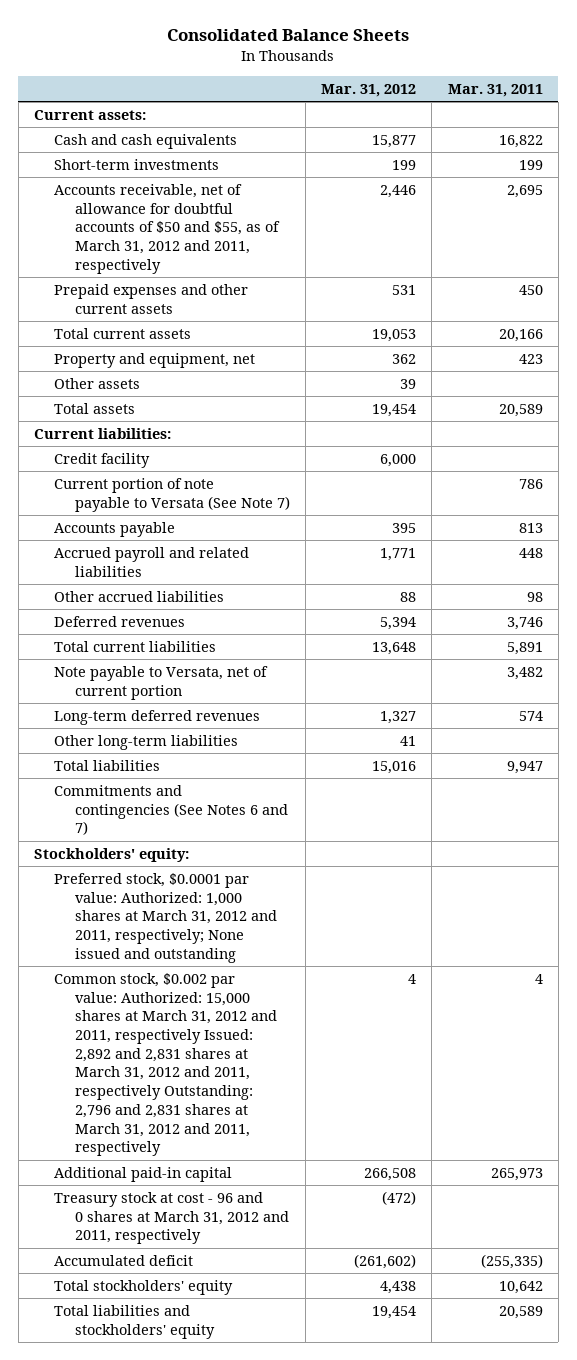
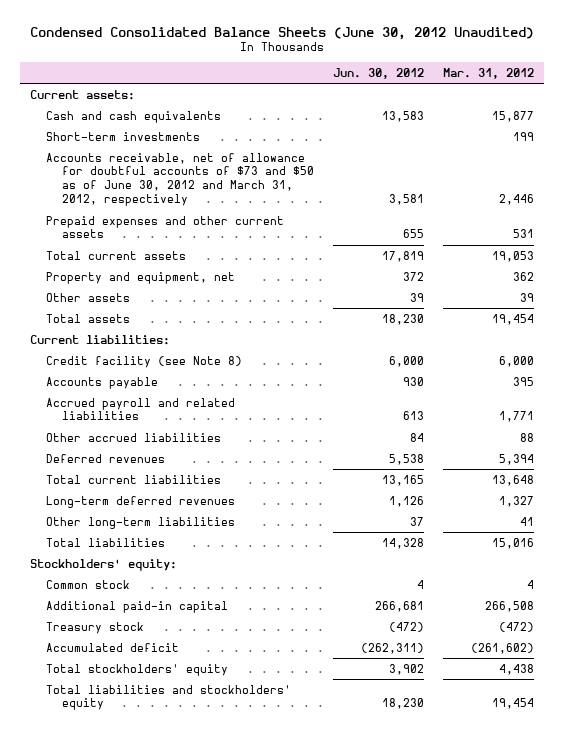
- Consolidated Balance Sheets
+ Condensed Consolidated Balance Sheets (June 30, 2012 Unaudited)
- | Mar. 31, 2012 | Mar. 31, 2011
+ | Jun. 30, 2012 | Mar. 31, 2012
- Accounts receivable, net of allowance for doubtful accounts of $50 and $55, as of March 31, 2012 and 2011, respectively | 2,446 | 2,695
+ Accounts receivable, net of allowance for doubtful accounts of $73 and $50 as of June 30, 2012 and March 31, 2012, respectively | 3,581 | 2,446
- Credit facility | 6,000 |
- Current portion of note payable to Versata (See Note 7) | | 786
+ Credit facility (see Note 8) | 6,000 | 6,000
- Note payable to Versata, net of current portion | | 3,482
- Commitments and contingencies (See Notes 6 and 7)
- Preferred stock, $0.0001 par value: Authorized: 1,000 shares at March 31, 2012 and 2011, respectively; None issued and outstanding
- Common stock, $0.002 par value: Authorized: 15,000 shares at March 31, 2012 and 2011, respectively Issued: 2,892 and 2,831 shares at March 31, 2012 and 2011, respectively Outstanding: 2,796 and 2,831 shares at March 31, 2012 and 2011, respectively | 4 | 4
+ Common stock | 4 | 4
- Treasury stock at cost - 96 and 0 shares at March 31, 2012 and 2011, respectively | (472) |
+ Treasury stock | (472) | (472)

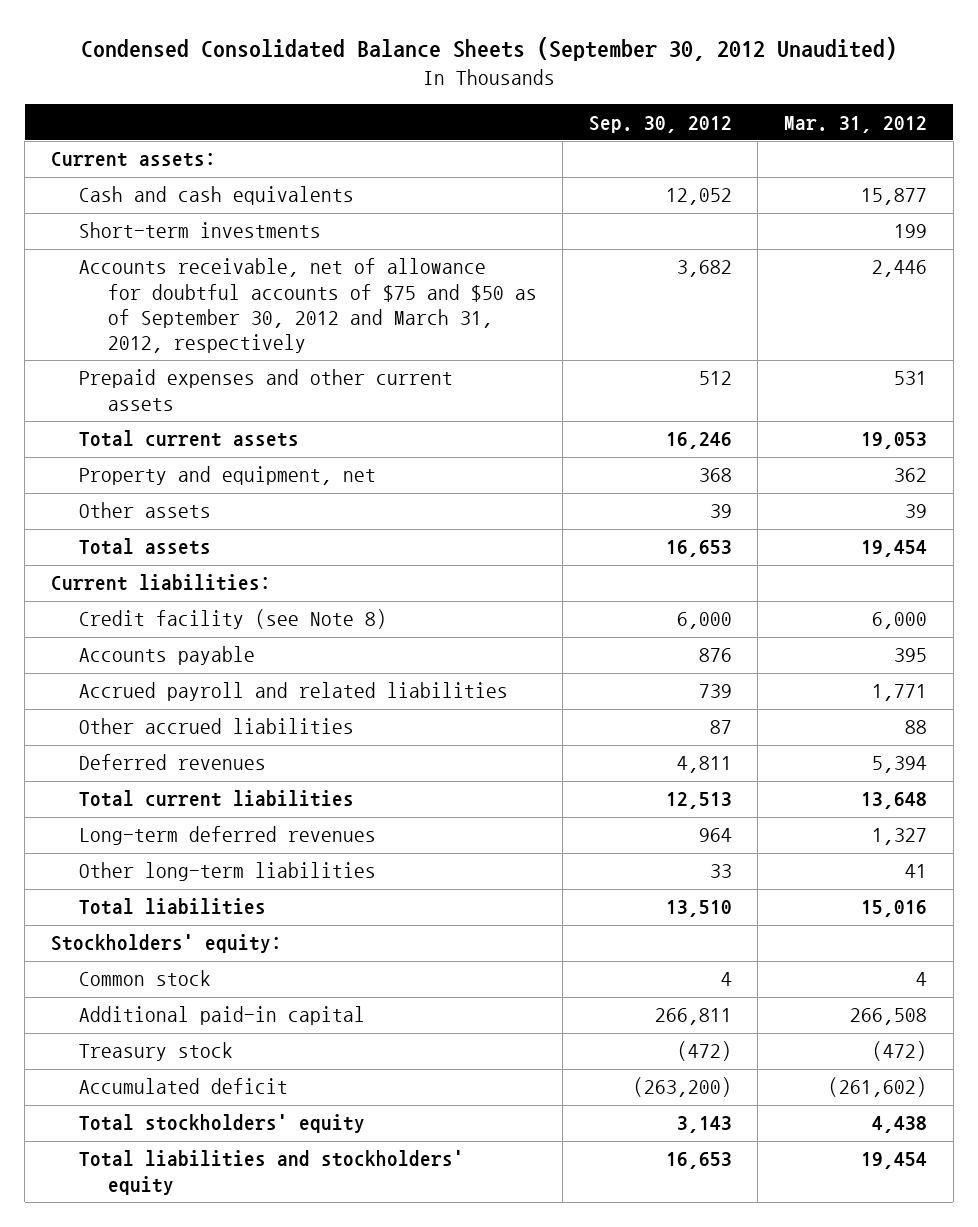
- Condensed Consolidated Balance Sheets (June 30, 2012 Unaudited)
+ Condensed Consolidated Balance Sheets (September 30, 2012 Unaudited)
- | Jun. 30, 2012 | Mar. 31, 2012
+ | Sep. 30, 2012 | Mar. 31, 2012
- Accounts receivable, net of allowance for doubtful accounts of $73 and $50 as of June 30, 2012 and March 31, 2012, respectively | 3,581 | 2,446
+ Accounts receivable, net of allowance for doubtful accounts of $75 and $50 as of September 30, 2012 and March 31, 2012, respectively | 3,682 | 2,446

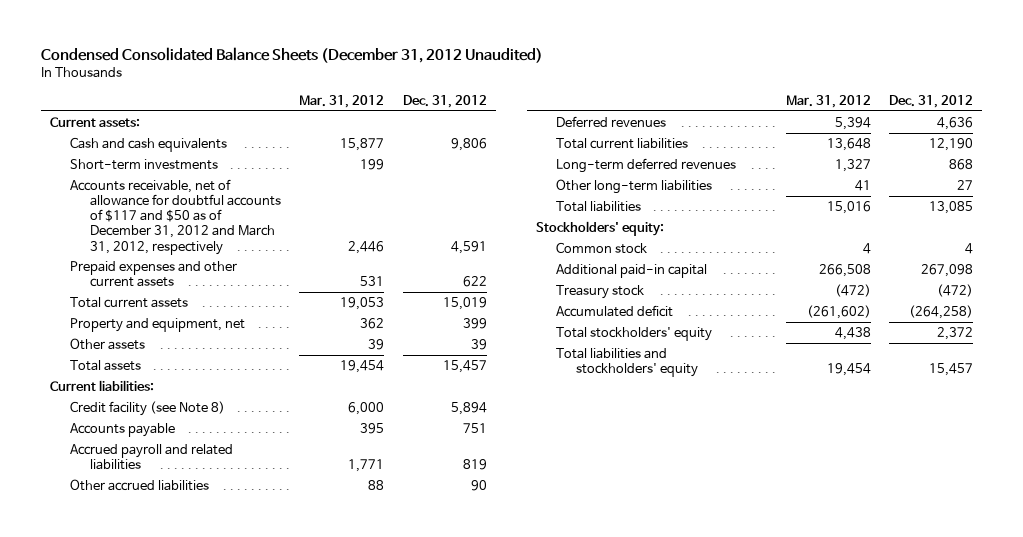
- Condensed Consolidated Balance Sheets (September 30, 2012 Unaudited)
+ Condensed Consolidated Balance Sheets (December 31, 2012 Unaudited)
- | Sep. 30, 2012 | Mar. 31, 2012
+ | Mar. 31, 2012 | Dec. 31, 2012
- Accounts receivable, net of allowance for doubtful accounts of $75 and $50 as of September 30, 2012 and March 31, 2012, respectively | 3,682 | 2,446
+ Accounts receivable, net of allowance for doubtful accounts of $117 and $50 as of December 31, 2012 and March 31, 2012, respectively | 2,446 | 4,591

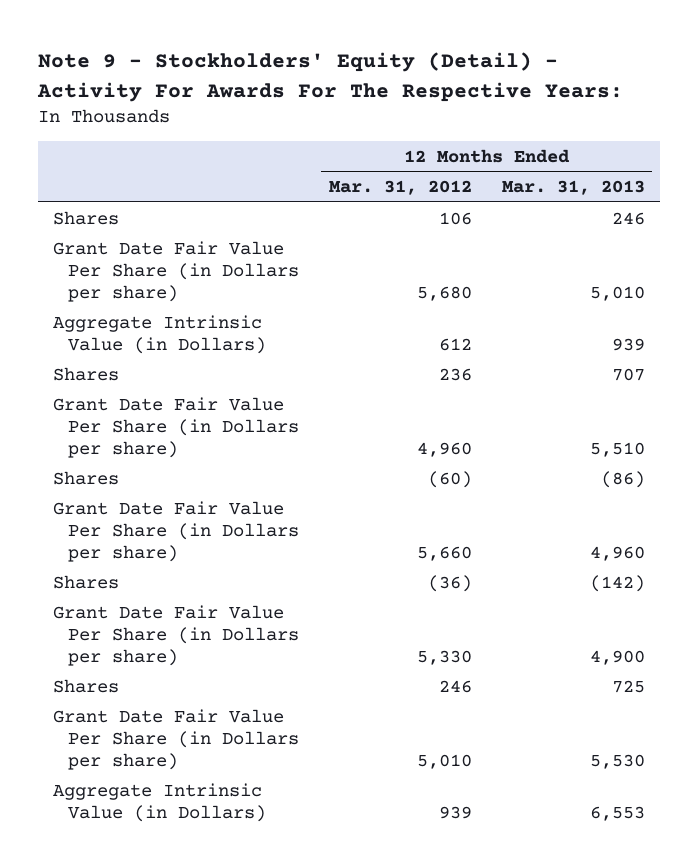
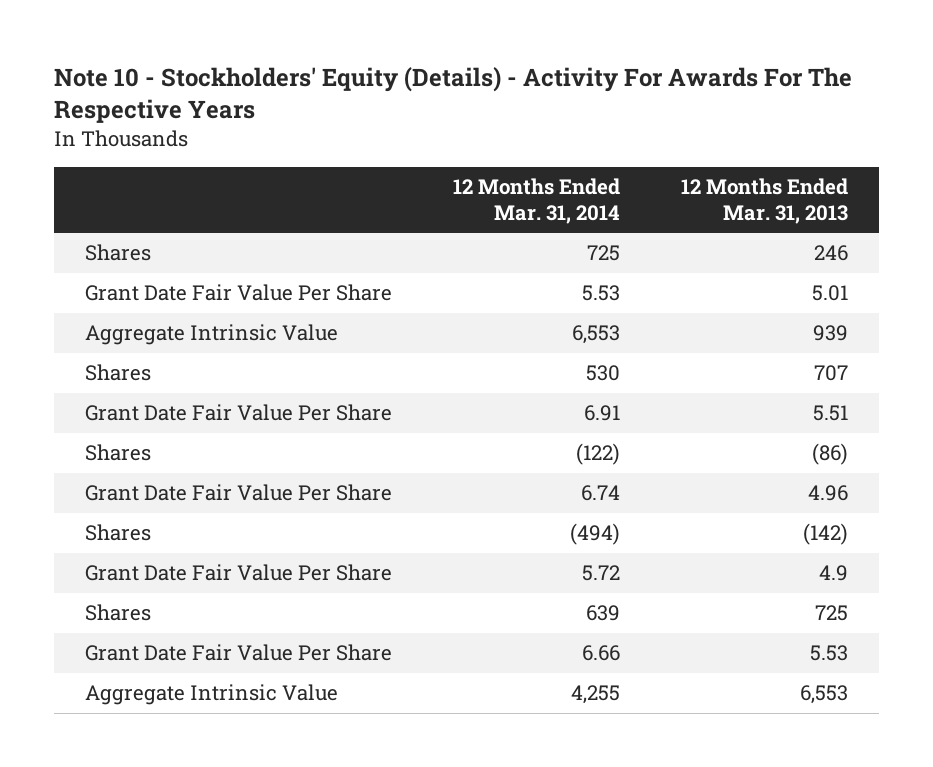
- Note 9 - Stockholders' Equity (Detail) - Activity For Awards For The Respective Years:
+ Note 10 - Stockholders' Equity (Details) - Activity For Awards For The Respective Years
- | 12 Months Ended Mar. 31, 2012 | 12 Months Ended Mar. 31, 2013
+ | 12 Months Ended Mar. 31, 2014 | 12 Months Ended Mar. 31, 2013
- Grant Date Fair Value Per Share (in Dollars per share) | 5,680 | 5,010
- Aggregate Intrinsic Value (in Dollars) | 612 | 939
+ Grant Date Fair Value Per Share | 5.53 | 5.01
+ Aggregate Intrinsic Value | 6,553 | 939
- Grant Date Fair Value Per Share (in Dollars per share) | 4,960 | 5,510
+ Grant Date Fair Value Per Share | 6.91 | 5.51
- Grant Date Fair Value Per Share (in Dollars per share) | 5,660 | 4,960
+ Grant Date Fair Value Per Share | 6.74 | 4.96
- Grant Date Fair Value Per Share (in Dollars per share) | 5,330 | 4,900
+ Grant Date Fair Value Per Share | 5.72 | 4.9
- Grant Date Fair Value Per Share (in Dollars per share) | 5,010 | 5,530
- Aggregate Intrinsic Value (in Dollars) | 939 | 6,553
+ Grant Date Fair Value Per Share | 6.66 | 5.53
+ Aggregate Intrinsic Value | 4,255 | 6,553

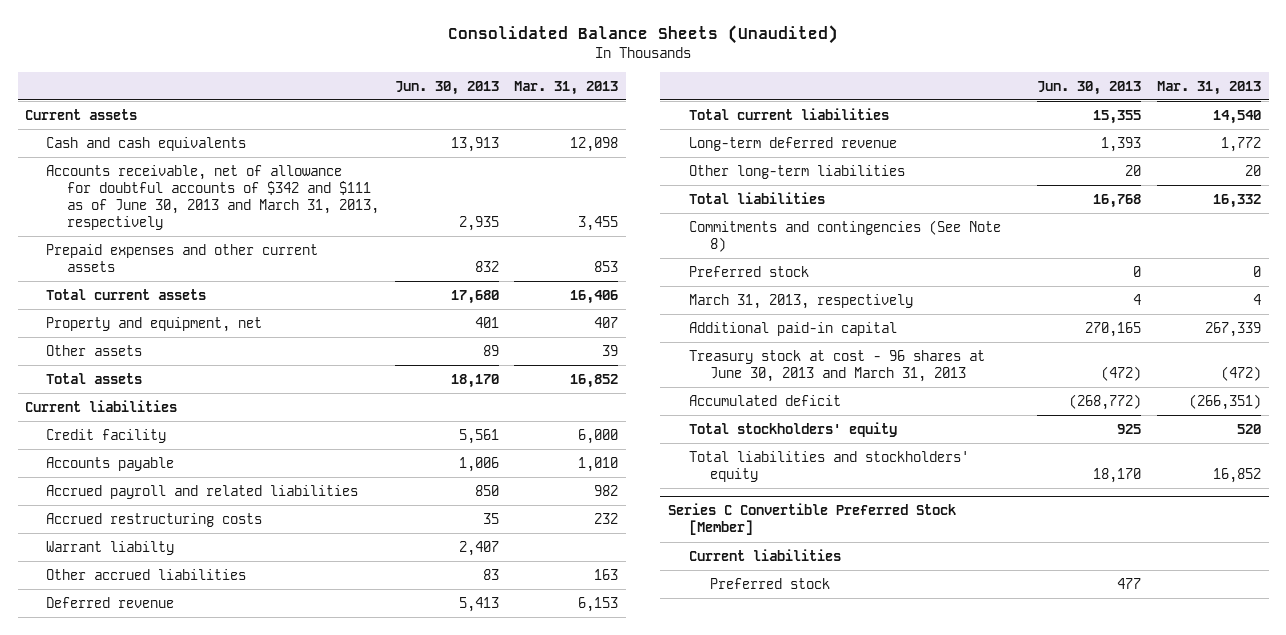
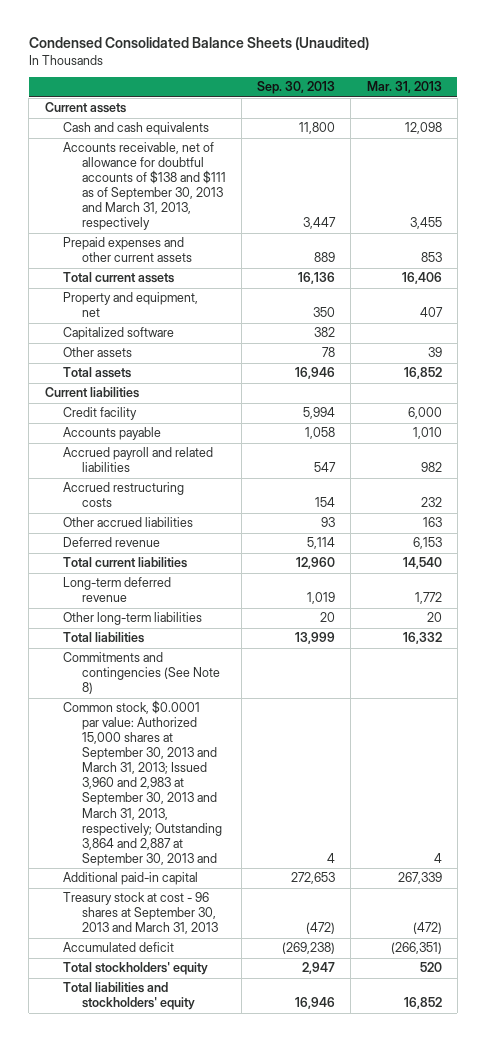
- Consolidated Balance Sheets (Unaudited)
+ Condensed Consolidated Balance Sheets (Unaudited)
- | Jun. 30, 2013 | Mar. 31, 2013
+ | Sep. 30, 2013 | Mar. 31, 2013
- Accounts receivable, net of allowance for doubtful accounts of $342 and $111 as of June 30, 2013 and March 31, 2013, respectively | 2,935 | 3,455
+ Accounts receivable, net of allowance for doubtful accounts of $138 and $111 as of September 30, 2013 and March 31, 2013, respectively | 3,447 | 3,455
+ Capitalized software | 382 |
- Warrant liabilty | 2,407 |
- Preferred stock | 0 | 0
- March 31, 2013, respectively | 4 | 4
+ Common stock, $0.0001 par value: Authorized 15,000 shares at September 30, 2013 and March 31, 2013; Issued 3,960 and 2,983 at September 30, 2013 and March 31, 2013, respectively; Outstanding 3,864 and 2,887 at September 30, 2013 and | 4 | 4
- Treasury stock at cost - 96 shares at June 30, 2013 and March 31, 2013 | (472) | (472)
+ Treasury stock at cost - 96 shares at September 30, 2013 and March 31, 2013 | (472) | (472)
- Series C Convertible Preferred Stock [Member]
- Current liabilities
- Preferred stock | 477 |

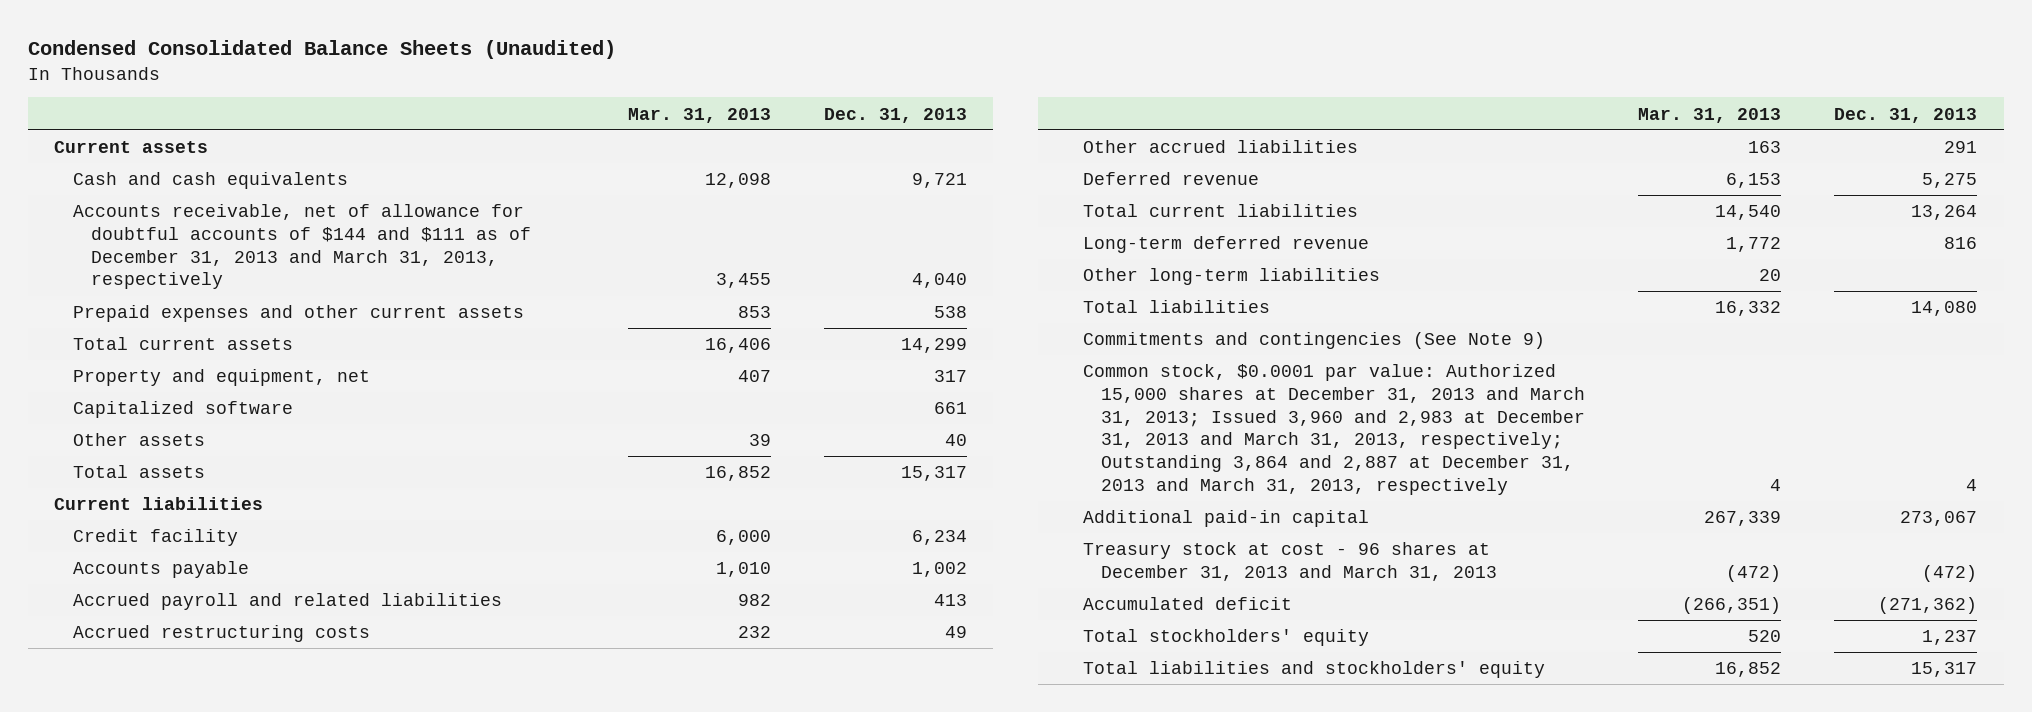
- | Sep. 30, 2013 | Mar. 31, 2013
+ | Mar. 31, 2013 | Dec. 31, 2013
- Accounts receivable, net of allowance for doubtful accounts of $138 and $111 as of September 30, 2013 and March 31, 2013, respectively | 3,447 | 3,455
+ Accounts receivable, net of allowance for doubtful accounts of $144 and $111 as of December 31, 2013 and March 31, 2013, respectively | 3,455 | 4,040
- Commitments and contingencies (See Note 8)
- Common stock, $0.0001 par value: Authorized 15,000 shares at September 30, 2013 and March 31, 2013; Issued 3,960 and 2,983 at September 30, 2013 and March 31, 2013, respectively; Outstanding 3,864 and 2,887 at September 30, 2013 and | 4 | 4
+ Commitments and contingencies (See Note 9)
+ Common stock, $0.0001 par value: Authorized 15,000 shares at December 31, 2013 and March 31, 2013; Issued 3,960 and 2,983 at December 31, 2013 and March 31, 2013, respectively; Outstanding 3,864 and 2,887 at December 31, 2013 and March 31, 2013, respectively | 4 | 4
- Treasury stock at cost - 96 shares at September 30, 2013 and March 31, 2013 | (472) | (472)
+ Treasury stock at cost - 96 shares at December 31, 2013 and March 31, 2013 | (472) | (472)

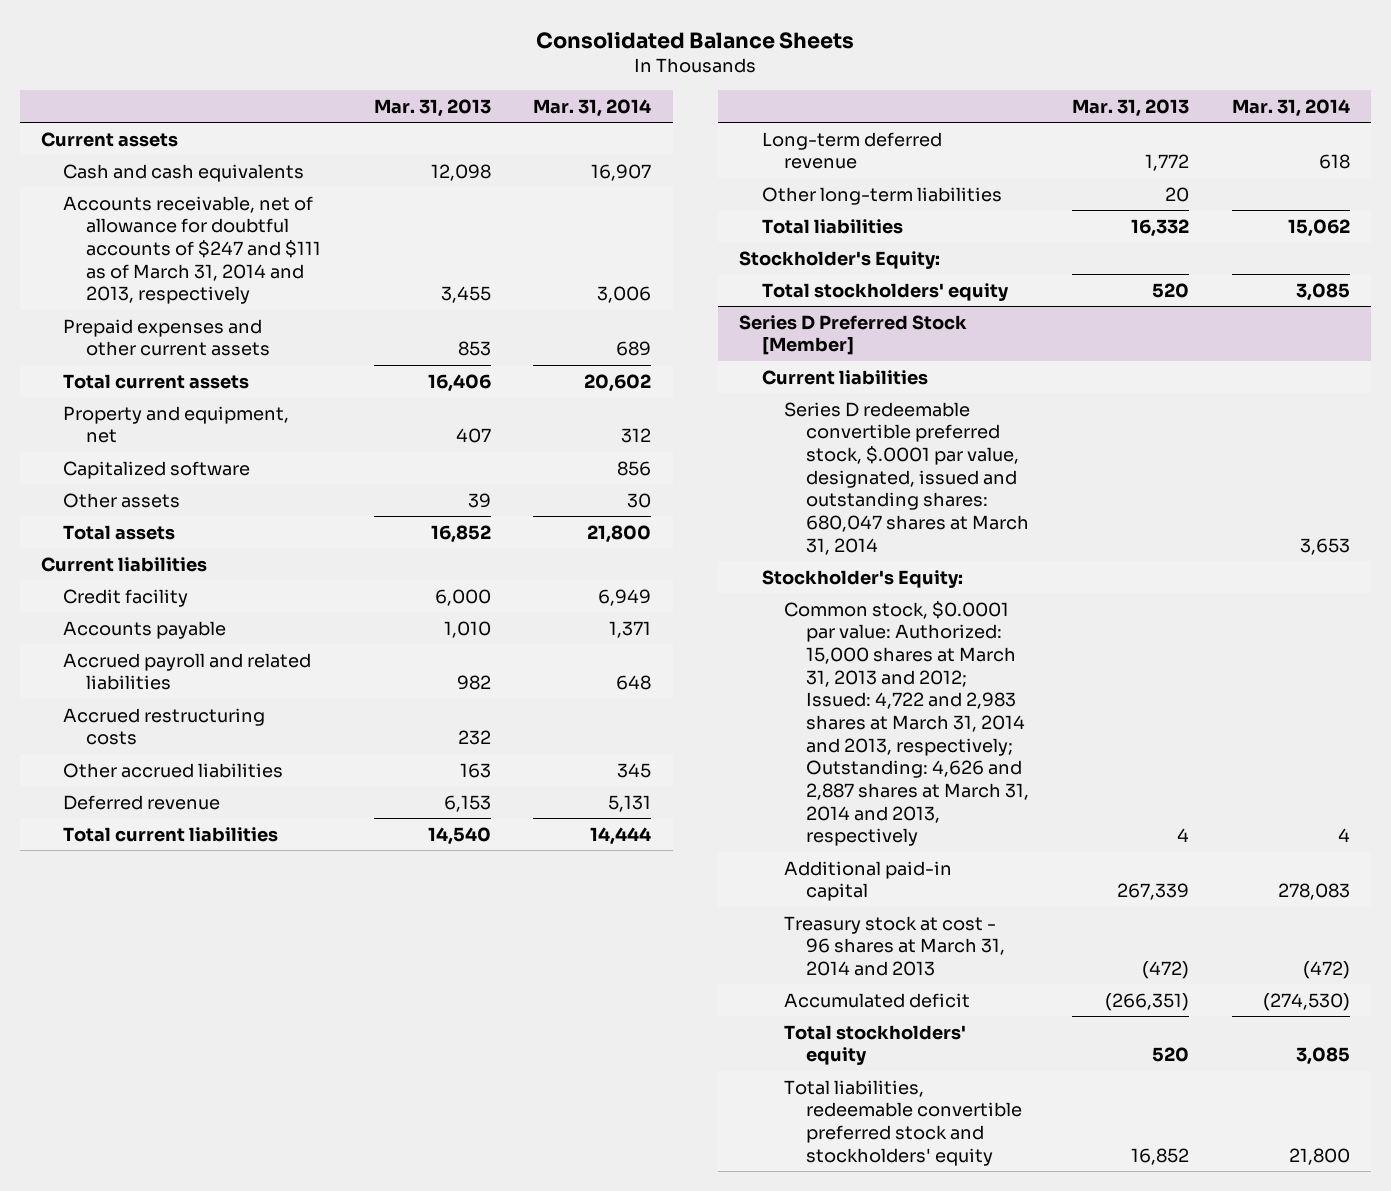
- Condensed Consolidated Balance Sheets (Unaudited)
+ Consolidated Balance Sheets
- | Mar. 31, 2013 | Dec. 31, 2013
+ | Mar. 31, 2013 | Mar. 31, 2014
- Accounts receivable, net of allowance for doubtful accounts of $144 and $111 as of December 31, 2013 and March 31, 2013, respectively | 3,455 | 4,040
+ Accounts receivable, net of allowance for doubtful accounts of $247 and $111 as of March 31, 2014 and 2013, respectively | 3,455 | 3,006
- Commitments and contingencies (See Note 9)
- Common stock, $0.0001 par value: Authorized 15,000 shares at December 31, 2013 and March 31, 2013; Issued 3,960 and 2,983 at December 31, 2013 and March 31, 2013, respectively; Outstanding 3,864 and 2,887 at December 31, 2013 and March 31, 2013, respectively | 4 | 4
+ Stockholder's Equity:
+ Total stockholders' equity | 520 | 3,085
+ Series D Preferred Stock [Member]
+ Current liabilities
+ Series D redeemable convertible preferred stock, $.0001 par value, designated, issued and outstanding shares: 680,047 shares at March 31, 2014 | | 3,653
+ Stockholder's Equity:
+ Common stock, $0.0001 par value: Authorized: 15,000 shares at March 31, 2013 and 2012; Issued: 4,722 and 2,983 shares at March 31, 2014 and 2013, respectively; Outstanding: 4,626 and 2,887 shares at March 31, 2014 and 2013, respectively | 4 | 4
- Treasury stock at cost - 96 shares at December 31, 2013 and March 31, 2013 | (472) | (472)
+ Treasury stock at cost - 96 shares at March 31, 2014 and 2013 | (472) | (472)
- Total liabilities and stockholders' equity | 16,852 | 15,317
+ Total liabilities, redeemable convertible preferred stock and stockholders' equity | 16,852 | 21,800

